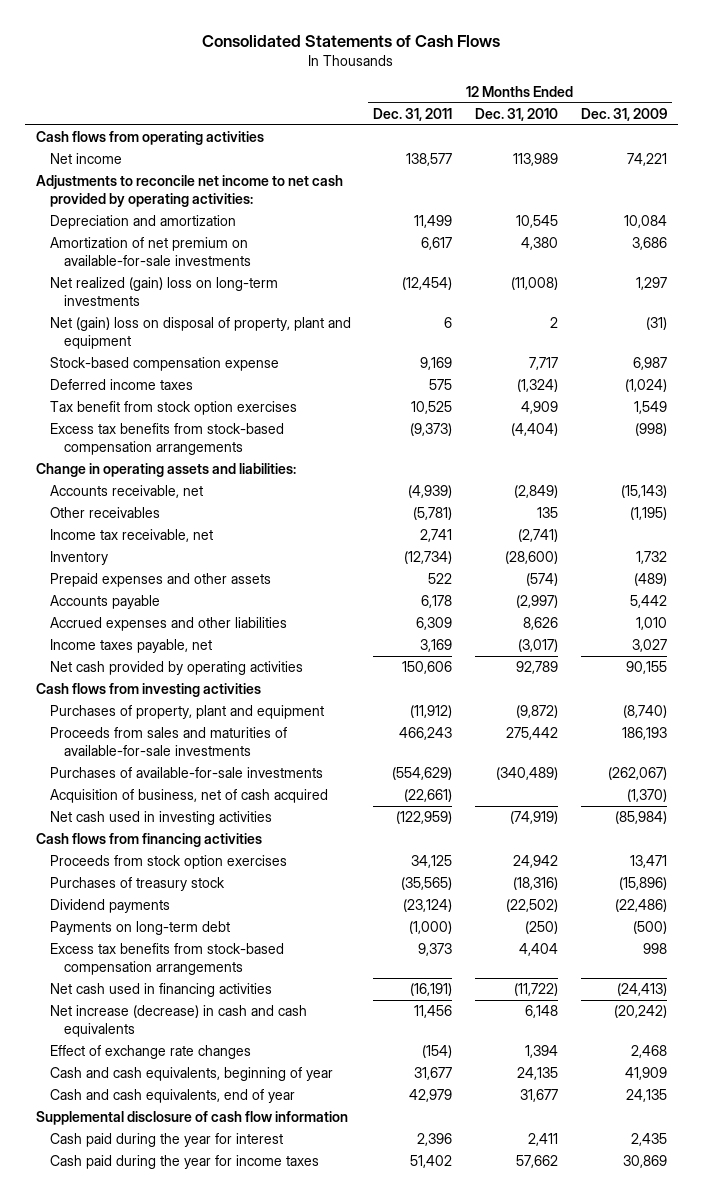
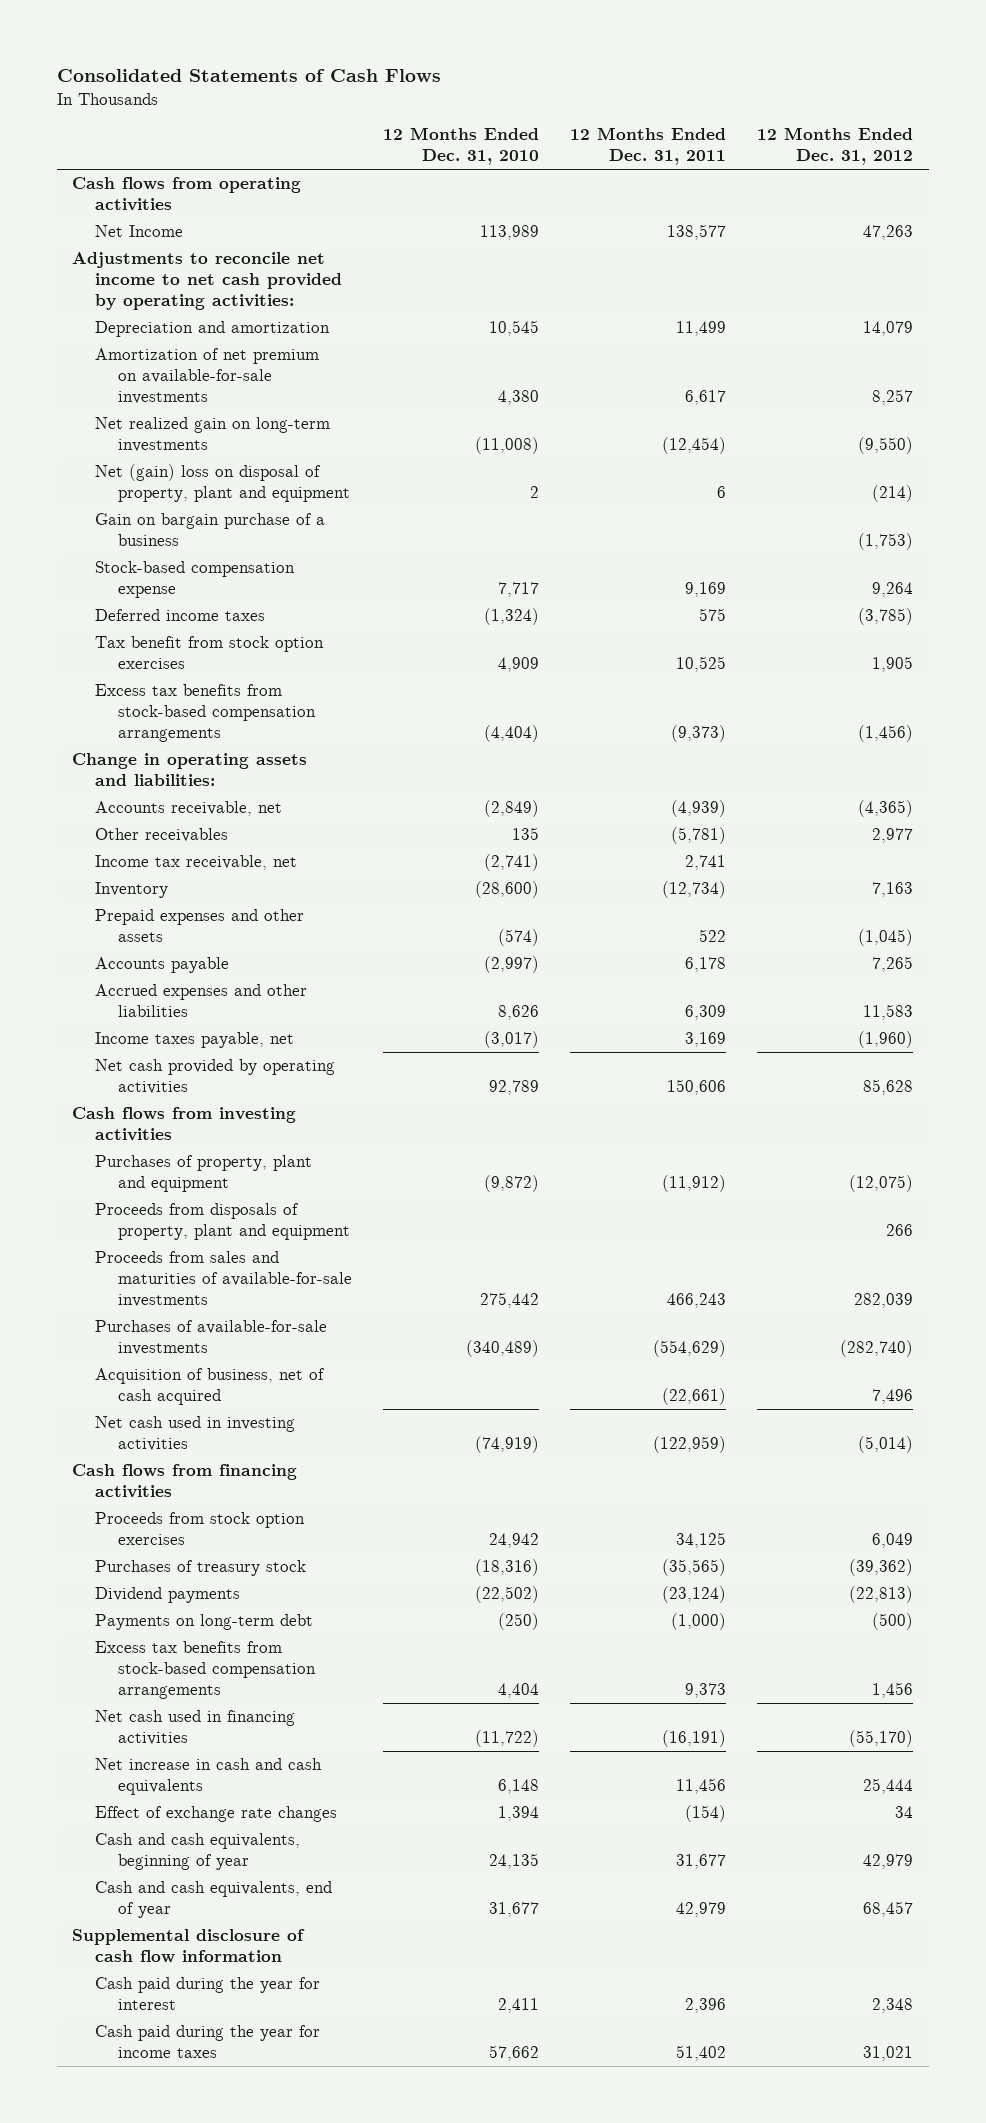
- | 12 Months Ended Dec. 31, 2011 | 12 Months Ended Dec. 31, 2010 | 12 Months Ended Dec. 31, 2009
+ | 12 Months Ended Dec. 31, 2010 | 12 Months Ended Dec. 31, 2011 | 12 Months Ended Dec. 31, 2012
- Net income | 138,577 | 113,989 | 74,221
+ Net Income | 113,989 | 138,577 | 47,263
- Net realized (gain) loss on long-term investments | (12,454) | (11,008) | 1,297
+ Net realized gain on long-term investments | (11,008) | (12,454) | (9,550)
+ Gain on bargain purchase of a business | | | (1,753)
+ Proceeds from disposals of property, plant and equipment | | | 266
- Net increase (decrease) in cash and cash equivalents | 11,456 | 6,148 | (20,242)
+ Net increase in cash and cash equivalents | 6,148 | 11,456 | 25,444

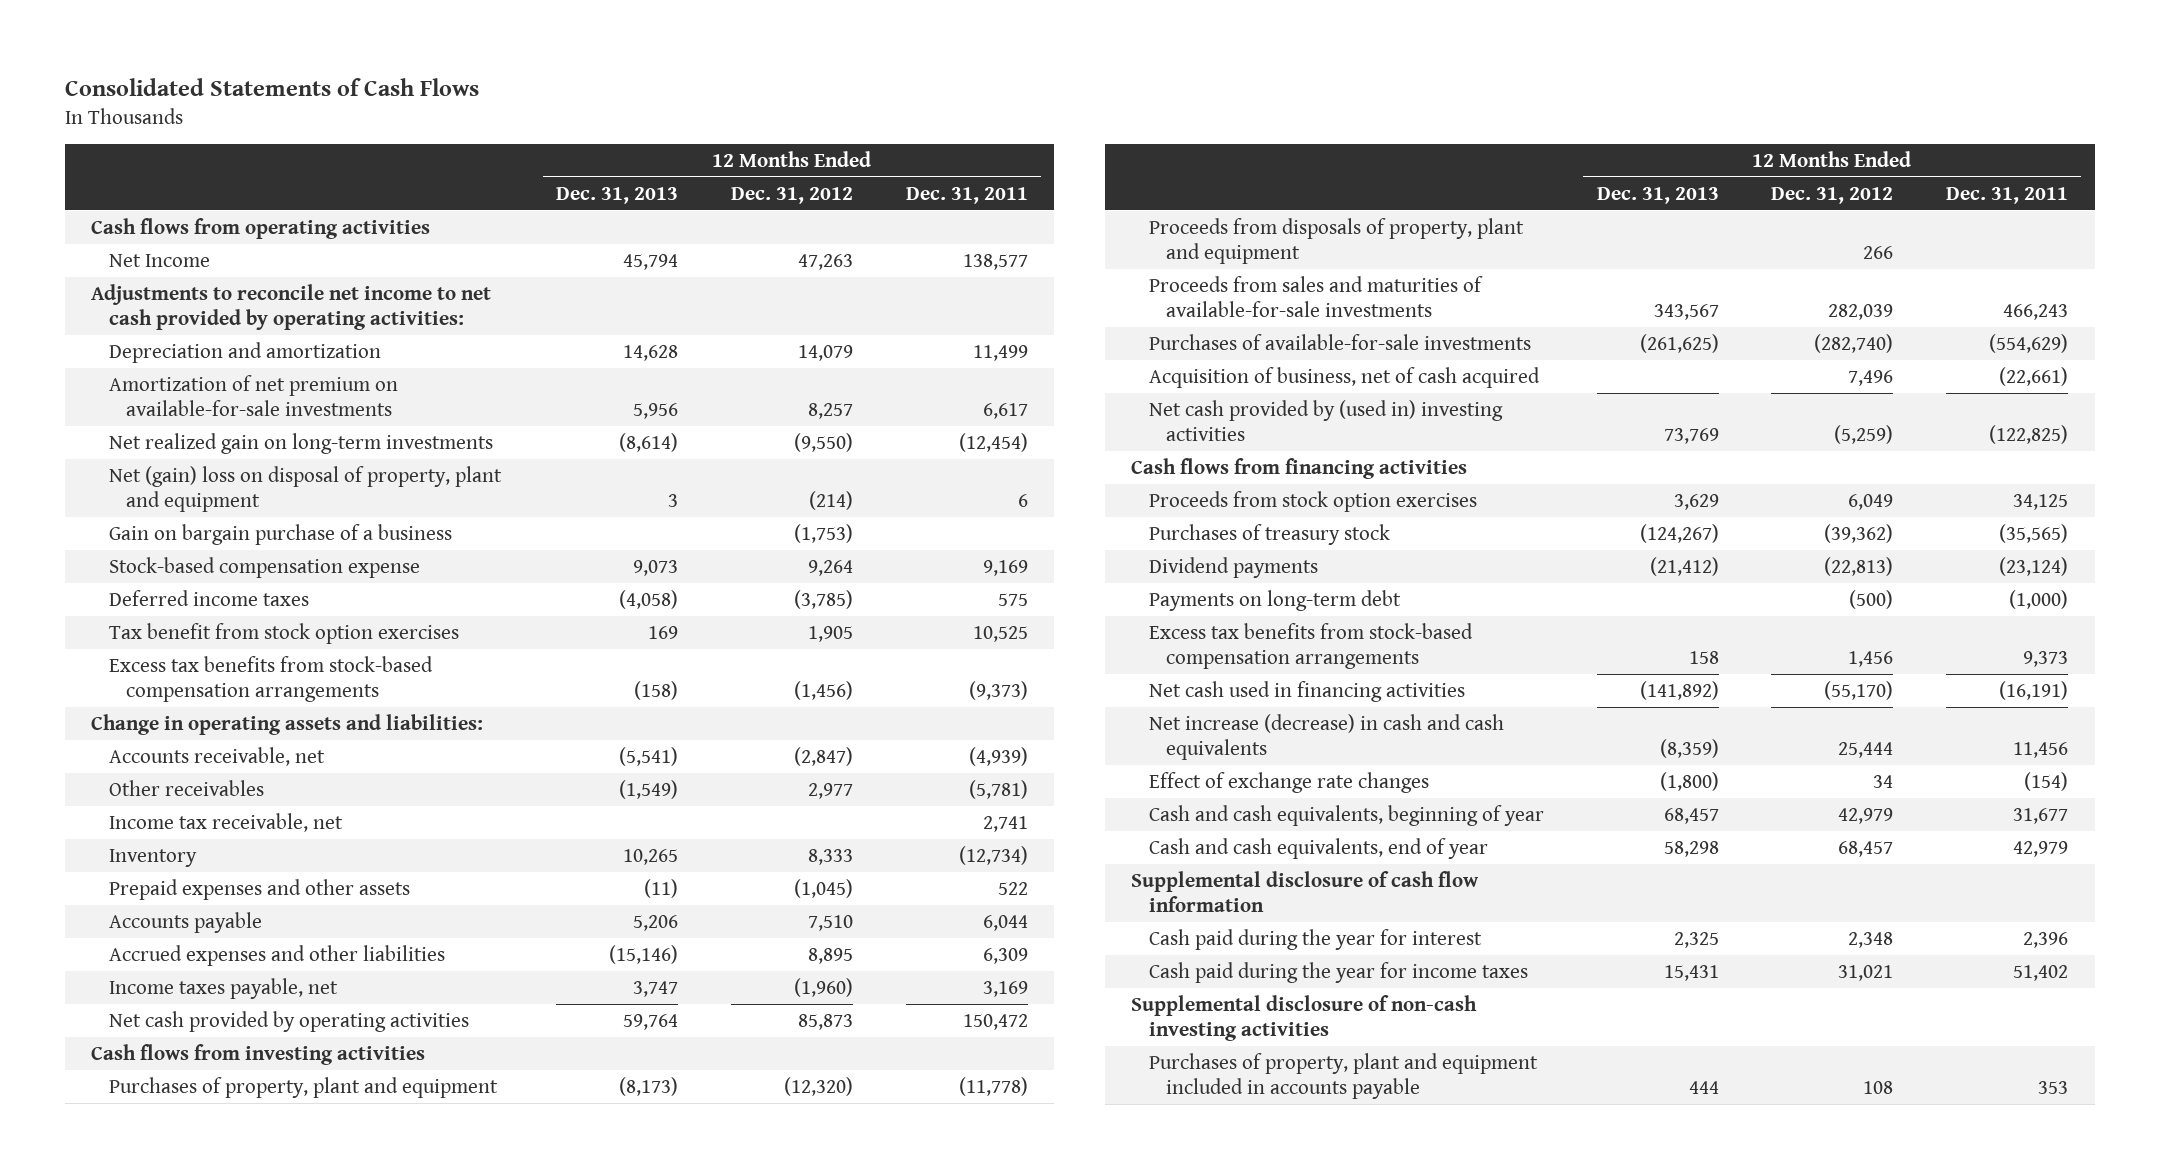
- | 12 Months Ended Dec. 31, 2010 | 12 Months Ended Dec. 31, 2011 | 12 Months Ended Dec. 31, 2012
+ | 12 Months Ended Dec. 31, 2013 | 12 Months Ended Dec. 31, 2012 | 12 Months Ended Dec. 31, 2011
- Accounts receivable, net | (2,849) | (4,939) | (4,365)
+ Accounts receivable, net | (5,541) | (2,847) | (4,939)
- Inventory | (28,600) | (12,734) | 7,163
+ Inventory | 10,265 | 8,333 | (12,734)
- Accounts payable | (2,997) | 6,178 | 7,265
- Accrued expenses and other liabilities | 8,626 | 6,309 | 11,583
+ Accounts payable | 5,206 | 7,510 | 6,044
+ Accrued expenses and other liabilities | (15,146) | 8,895 | 6,309
- Net cash provided by operating activities | 92,789 | 150,606 | 85,628
+ Net cash provided by operating activities | 59,764 | 85,873 | 150,472
- Purchases of property, plant and equipment | (9,872) | (11,912) | (12,075)
+ Purchases of property, plant and equipment | (8,173) | (12,320) | (11,778)
- Net cash used in investing activities | (74,919) | (122,959) | (5,014)
+ Net cash provided by (used in) investing activities | 73,769 | (5,259) | (122,825)
- Net increase in cash and cash equivalents | 6,148 | 11,456 | 25,444
+ Net increase (decrease) in cash and cash equivalents | (8,359) | 25,444 | 11,456
+ Supplemental disclosure of non-cash investing activities
+ Purchases of property, plant and equipment included in accounts payable | 444 | 108 | 353

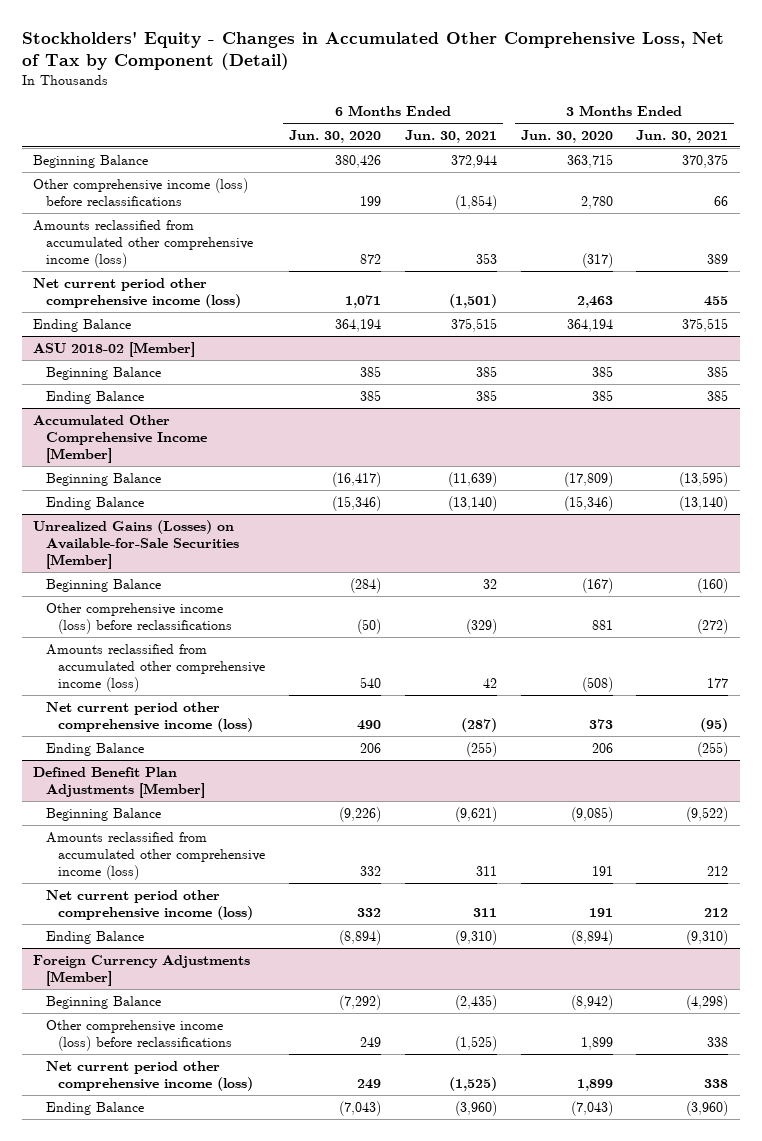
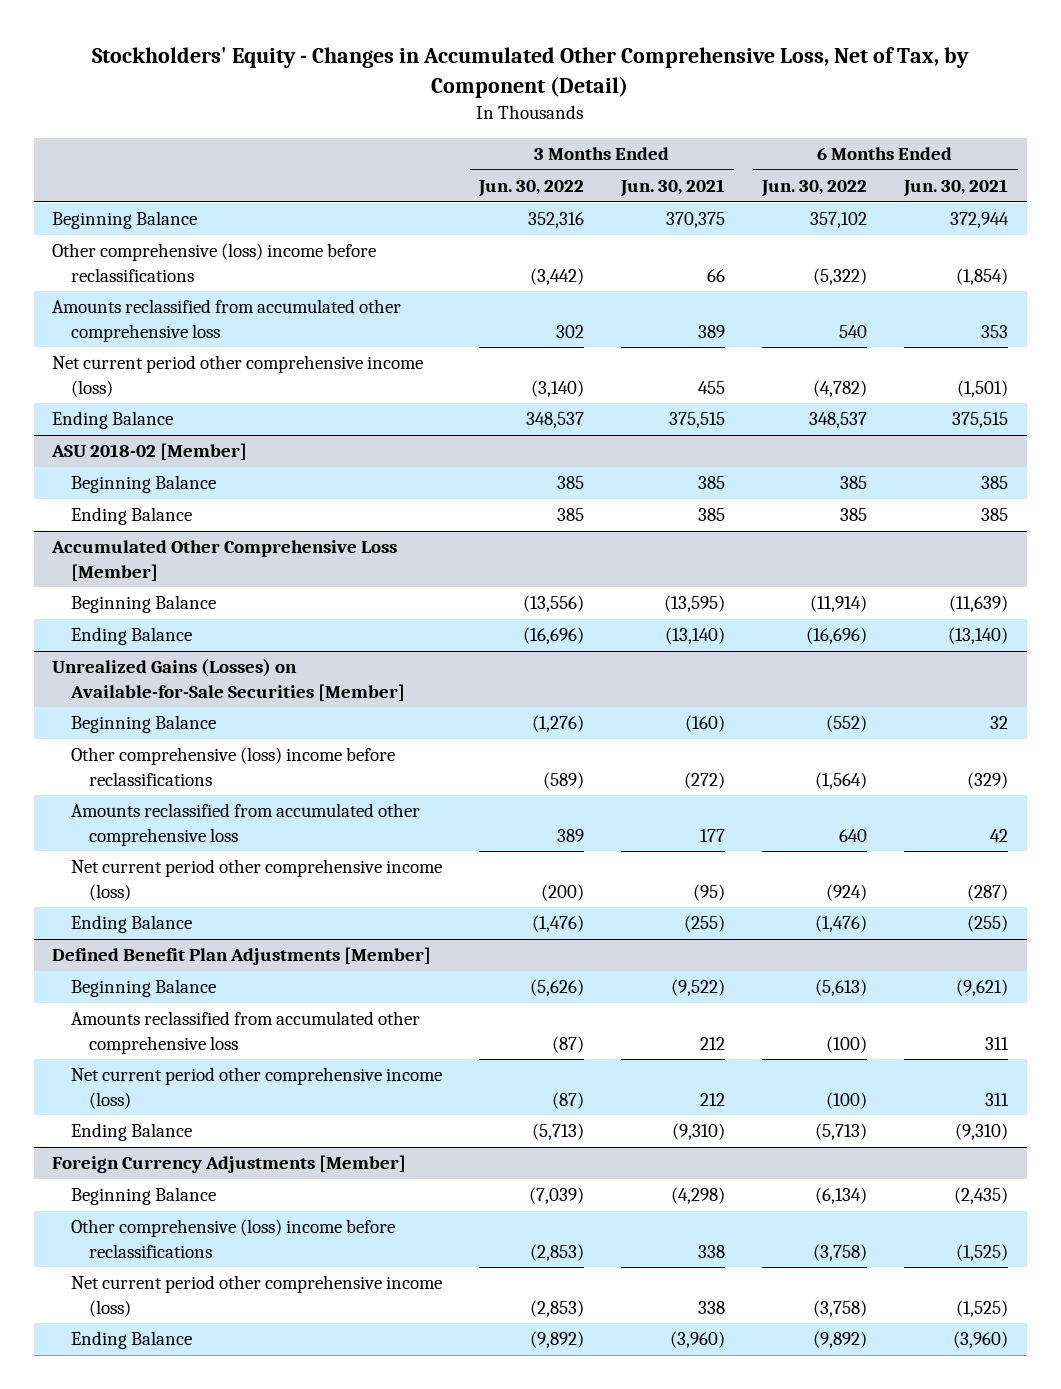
- Stockholders' Equity - Changes in Accumulated Other Comprehensive Loss, Net of Tax by Component (Detail)
+ Stockholders' Equity - Changes in Accumulated Other Comprehensive Loss, Net of Tax, by Component (Detail)
- | 6 Months Ended Jun. 30, 2020 | 6 Months Ended Jun. 30, 2021 | 3 Months Ended Jun. 30, 2020 | 3 Months Ended Jun. 30, 2021
+ | 3 Months Ended Jun. 30, 2022 | 3 Months Ended Jun. 30, 2021 | 6 Months Ended Jun. 30, 2022 | 6 Months Ended Jun. 30, 2021
- Other comprehensive income (loss) before reclassifications | 199 | (1,854) | 2,780 | 66
- Amounts reclassified from accumulated other comprehensive income (loss) | 872 | 353 | (317) | 389
+ Other comprehensive (loss) income before reclassifications | (3,442) | 66 | (5,322) | (1,854)
+ Amounts reclassified from accumulated other comprehensive loss | 302 | 389 | 540 | 353
- Accumulated Other Comprehensive Income [Member]
+ Accumulated Other Comprehensive Loss [Member]
@ Unrealized Gains (Losses) on Available-for-Sale Securities [Member]
- Other comprehensive income (loss) before reclassifications | (50) | (329) | 881 | (272)
- Amounts reclassified from accumulated other comprehensive income (loss) | 540 | 42 | (508) | 177
+ Other comprehensive (loss) income before reclassifications | (589) | (272) | (1,564) | (329)
+ Amounts reclassified from accumulated other comprehensive loss | 389 | 177 | 640 | 42
@ Defined Benefit Plan Adjustments [Member]
- Amounts reclassified from accumulated other comprehensive income (loss) | 332 | 311 | 191 | 212
+ Amounts reclassified from accumulated other comprehensive loss | (87) | 212 | (100) | 311
@ Foreign Currency Adjustments [Member]
- Other comprehensive income (loss) before reclassifications | 249 | (1,525) | 1,899 | 338
+ Other comprehensive (loss) income before reclassifications | (2,853) | 338 | (3,758) | (1,525)

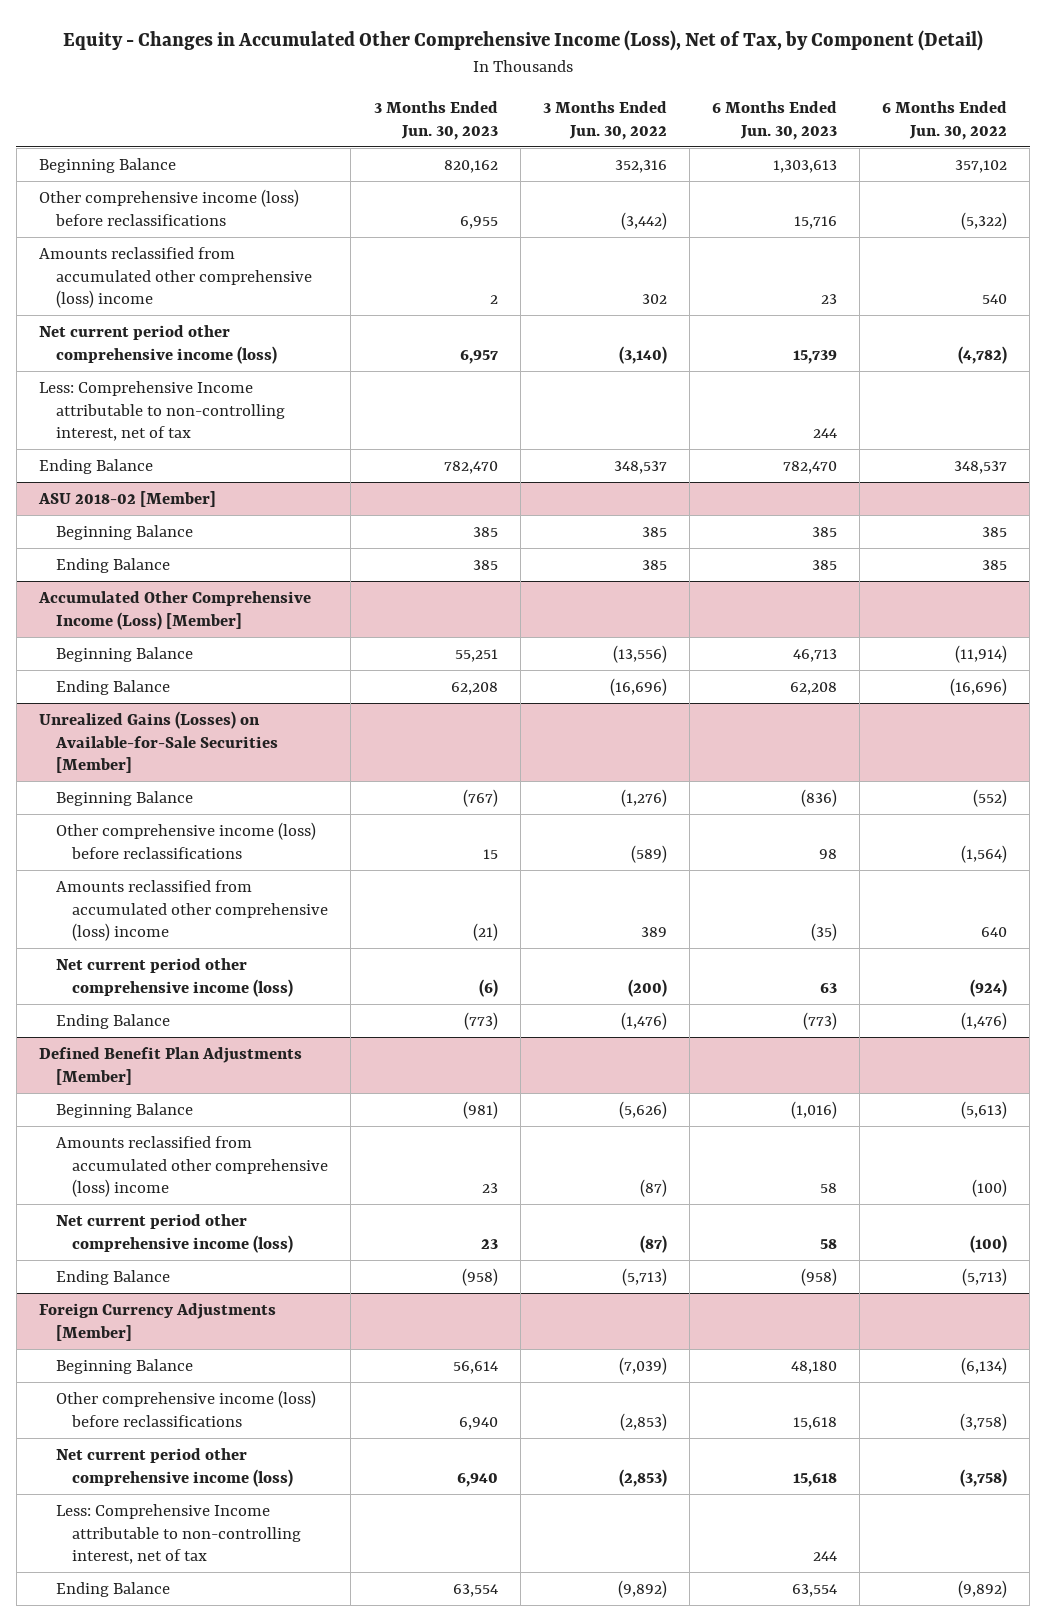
- Stockholders' Equity - Changes in Accumulated Other Comprehensive Loss, Net of Tax, by Component (Detail)
+ Equity - Changes in Accumulated Other Comprehensive Income (Loss), Net of Tax, by Component (Detail)
- | 3 Months Ended Jun. 30, 2022 | 3 Months Ended Jun. 30, 2021 | 6 Months Ended Jun. 30, 2022 | 6 Months Ended Jun. 30, 2021
+ | 3 Months Ended Jun. 30, 2023 | 3 Months Ended Jun. 30, 2022 | 6 Months Ended Jun. 30, 2023 | 6 Months Ended Jun. 30, 2022
- Other comprehensive (loss) income before reclassifications | (3,442) | 66 | (5,322) | (1,854)
- Amounts reclassified from accumulated other comprehensive loss | 302 | 389 | 540 | 353
+ Other comprehensive income (loss) before reclassifications | 6,955 | (3,442) | 15,716 | (5,322)
+ Amounts reclassified from accumulated other comprehensive (loss) income | 2 | 302 | 23 | 540
+ Less: Comprehensive Income attributable to non-controlling interest, net of tax | | | 244 |
- Accumulated Other Comprehensive Loss [Member]
+ Accumulated Other Comprehensive Income (Loss) [Member]
@ Unrealized Gains (Losses) on Available-for-Sale Securities [Member]
- Other comprehensive (loss) income before reclassifications | (589) | (272) | (1,564) | (329)
- Amounts reclassified from accumulated other comprehensive loss | 389 | 177 | 640 | 42
+ Other comprehensive income (loss) before reclassifications | 15 | (589) | 98 | (1,564)
+ Amounts reclassified from accumulated other comprehensive (loss) income | (21) | 389 | (35) | 640
@ Defined Benefit Plan Adjustments [Member]
- Amounts reclassified from accumulated other comprehensive loss | (87) | 212 | (100) | 311
+ Amounts reclassified from accumulated other comprehensive (loss) income | 23 | (87) | 58 | (100)
@ Foreign Currency Adjustments [Member]
- Other comprehensive (loss) income before reclassifications | (2,853) | 338 | (3,758) | (1,525)
+ Other comprehensive income (loss) before reclassifications | 6,940 | (2,853) | 15,618 | (3,758)
+ Less: Comprehensive Income attributable to non-controlling interest, net of tax | | | 244 |

